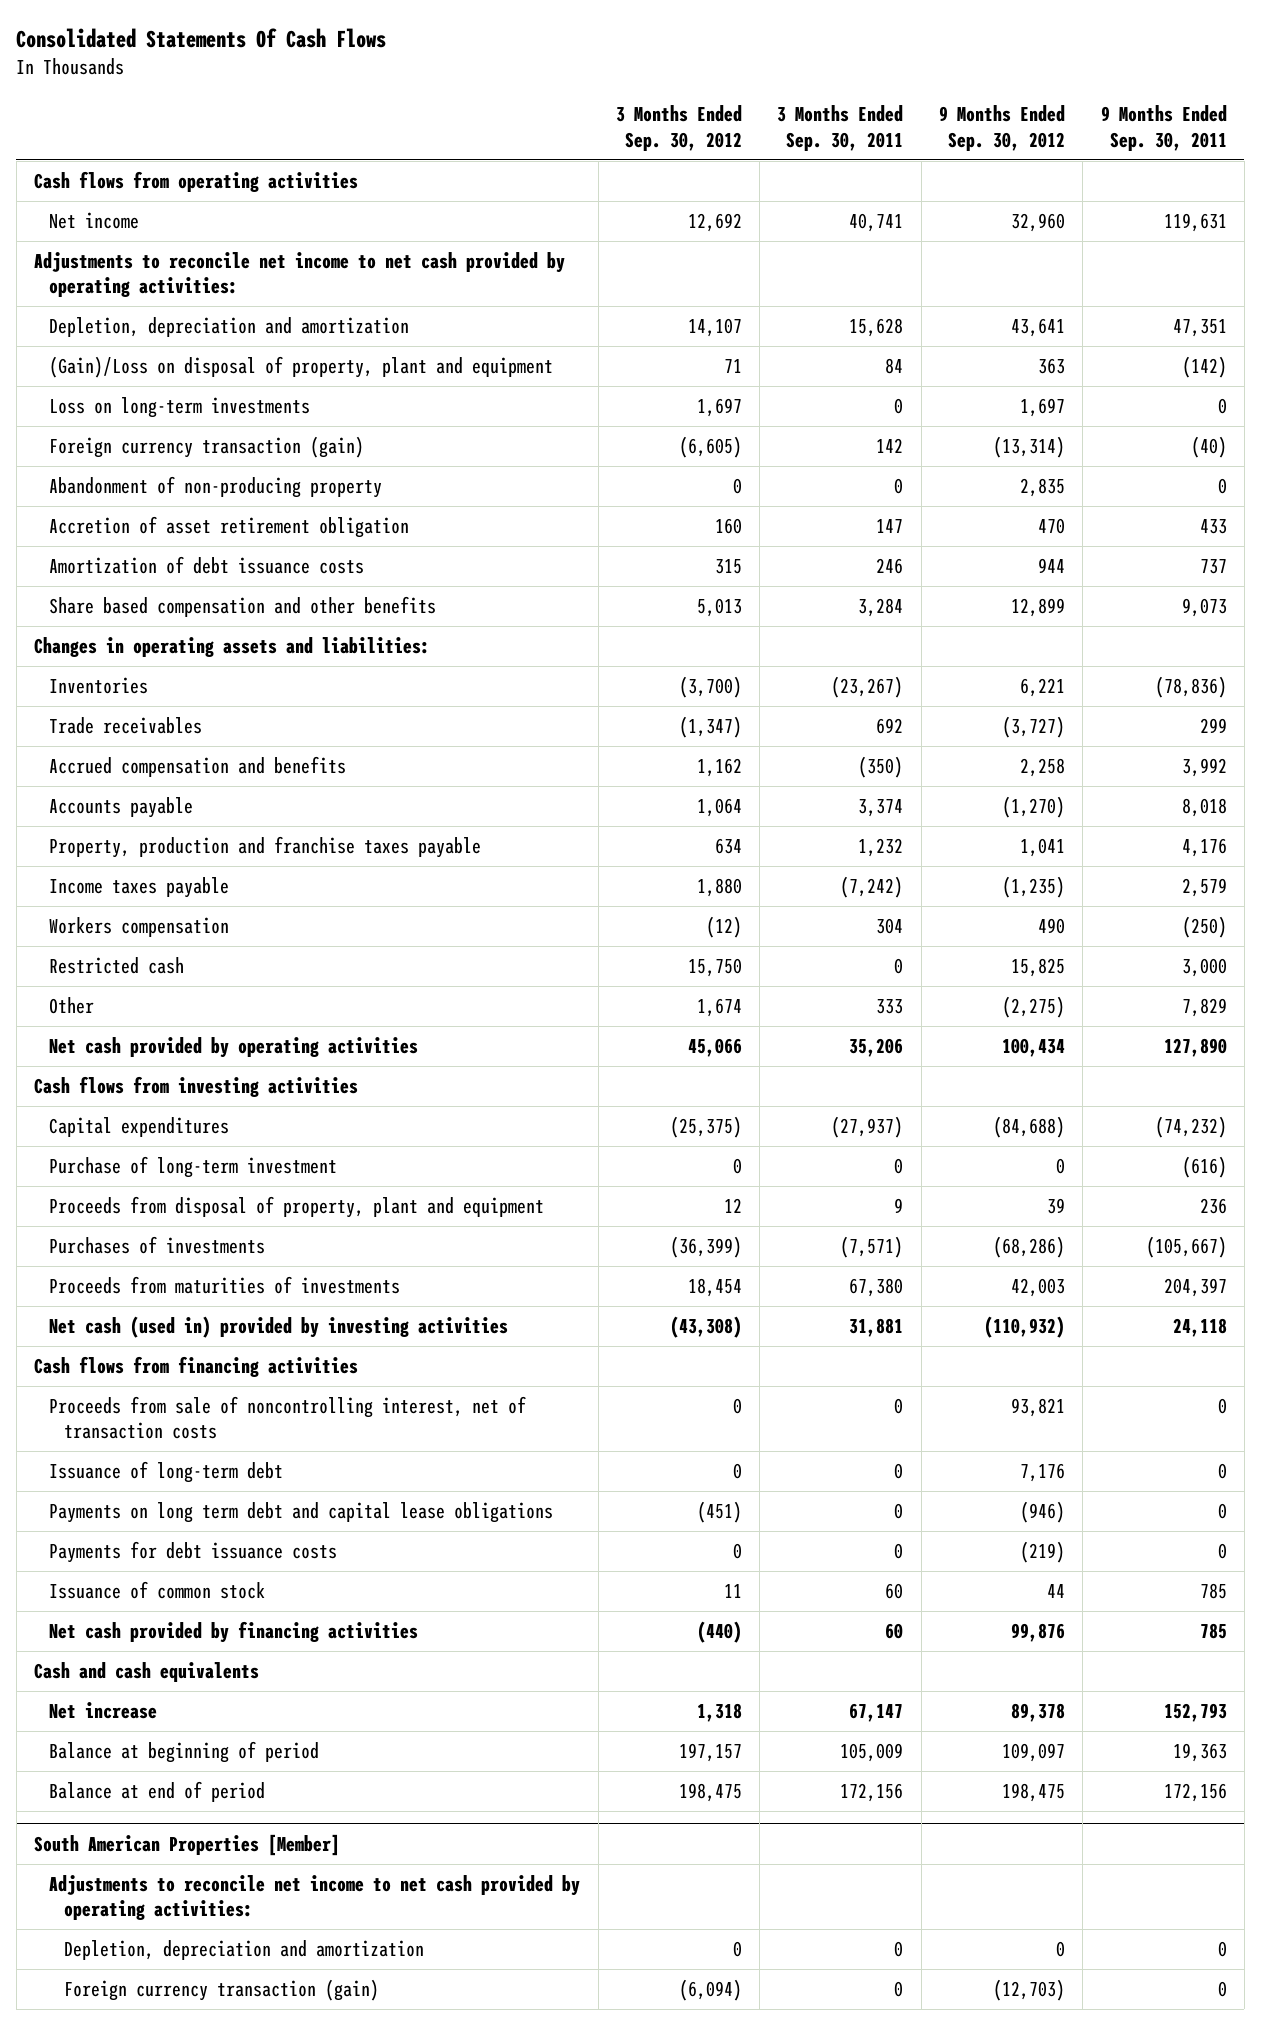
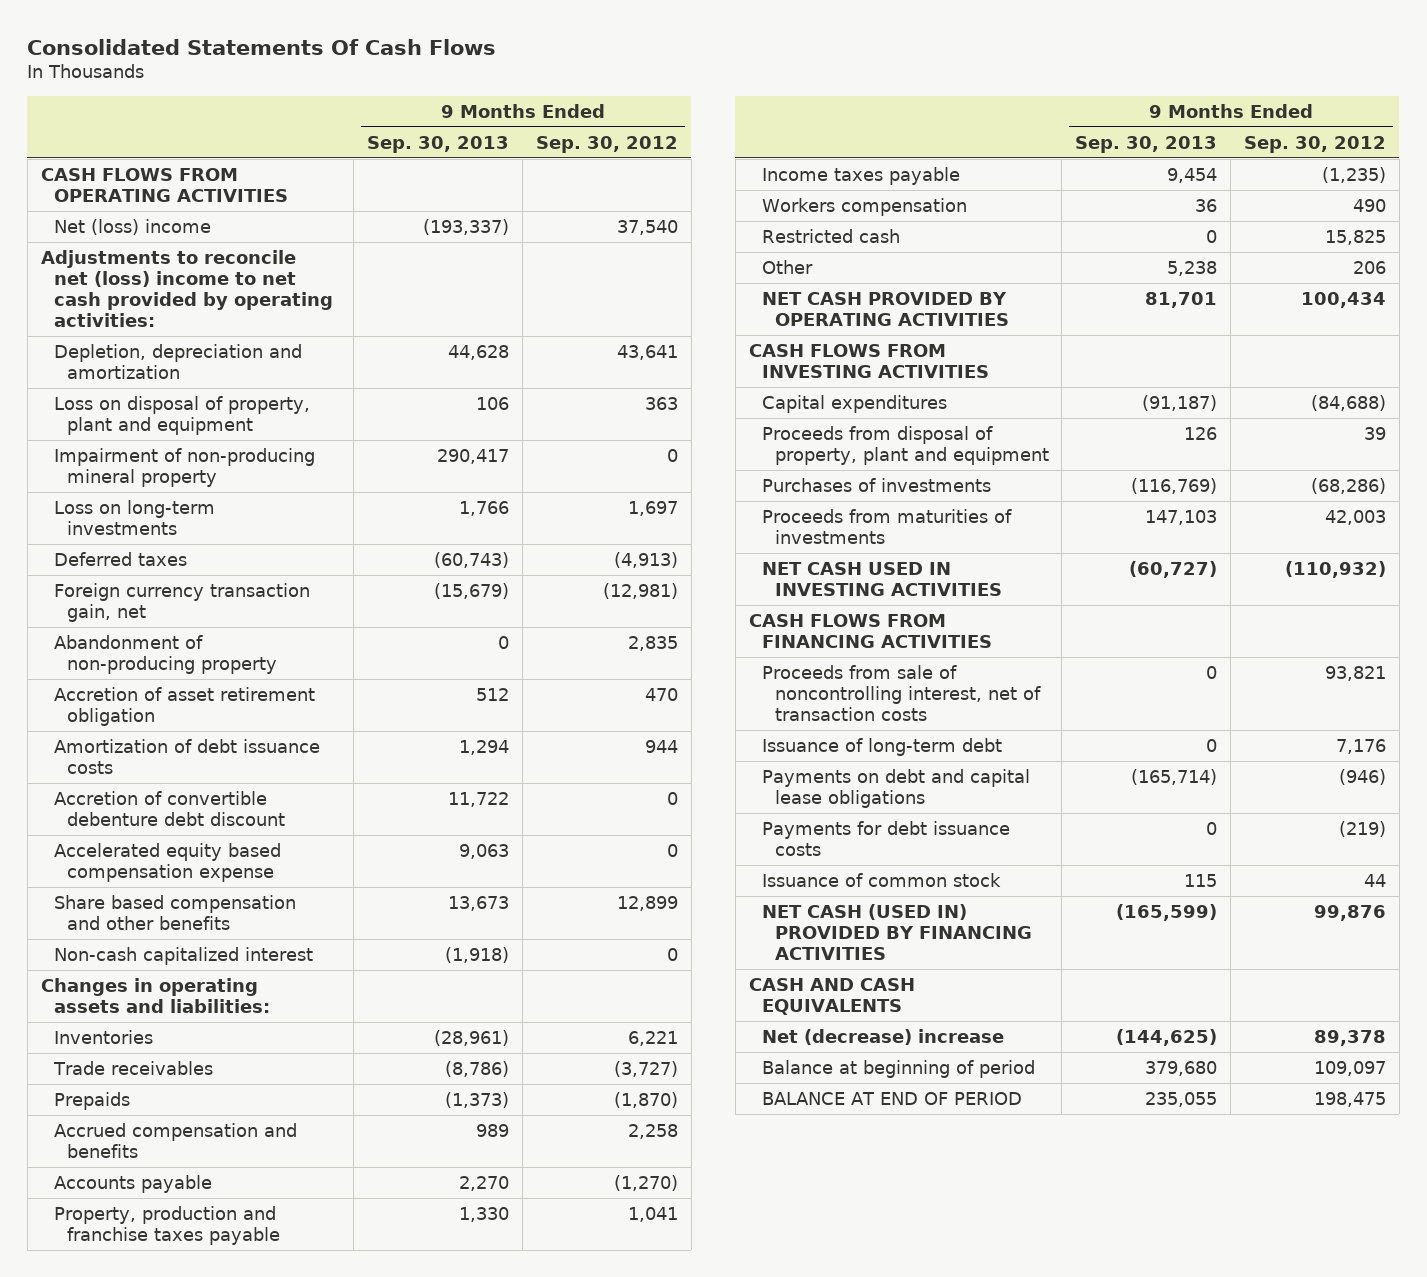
- | 3 Months Ended Sep. 30, 2012 | 3 Months Ended Sep. 30, 2011 | 9 Months Ended Sep. 30, 2012 | 9 Months Ended Sep. 30, 2011
+ | 9 Months Ended Sep. 30, 2013 | 9 Months Ended Sep. 30, 2012
- Cash flows from operating activities
- Net income | 12,692 | 40,741 | 32,960 | 119,631
- Adjustments to reconcile net income to net cash provided by operating activities:
+ CASH FLOWS FROM OPERATING ACTIVITIES
+ Net (loss) income | (193,337) | 37,540
+ Adjustments to reconcile net (loss) income to net cash provided by operating activities:
- (Gain)/Loss on disposal of property, plant and equipment | 71 | 84 | 363 | (142)
+ Loss on disposal of property, plant and equipment | 106 | 363
+ Impairment of non-producing mineral property | 290,417 | 0
- Foreign currency transaction (gain) | (6,605) | 142 | (13,314) | (40)
+ Deferred taxes | (60,743) | (4,913)
+ Foreign currency transaction gain, net | (15,679) | (12,981)
+ Accretion of convertible debenture debt discount | 11,722 | 0
+ Accelerated equity based compensation expense | 9,063 | 0
+ Non-cash capitalized interest | (1,918) | 0
+ Prepaids | (1,373) | (1,870)
- Other | 1,674 | 333 | (2,275) | 7,829
- Net cash provided by operating activities | 45,066 | 35,206 | 100,434 | 127,890
- Cash flows from investing activities
+ Other | 5,238 | 206
+ NET CASH PROVIDED BY OPERATING ACTIVITIES | 81,701 | 100,434
+ CASH FLOWS FROM INVESTING ACTIVITIES
- Purchase of long-term investment | 0 | 0 | 0 | (616)
- Net cash (used in) provided by investing activities | (43,308) | 31,881 | (110,932) | 24,118
- Cash flows from financing activities
+ NET CASH USED IN INVESTING ACTIVITIES | (60,727) | (110,932)
+ CASH FLOWS FROM FINANCING ACTIVITIES
- Payments on long term debt and capital lease obligations | (451) | 0 | (946) | 0
+ Payments on debt and capital lease obligations | (165,714) | (946)
- Net cash provided by financing activities | (440) | 60 | 99,876 | 785
- Cash and cash equivalents
- Net increase | 1,318 | 67,147 | 89,378 | 152,793
+ NET CASH (USED IN) PROVIDED BY FINANCING ACTIVITIES | (165,599) | 99,876
+ CASH AND CASH EQUIVALENTS
+ Net (decrease) increase | (144,625) | 89,378
- Balance at end of period | 198,475 | 172,156 | 198,475 | 172,156
- South American Properties [Member]
- Adjustments to reconcile net income to net cash provided by operating activities:
- Depletion, depreciation and amortization | 0 | 0 | 0 | 0
- Foreign currency transaction (gain) | (6,094) | 0 | (12,703) | 0
+ BALANCE AT END OF PERIOD | 235,055 | 198,475

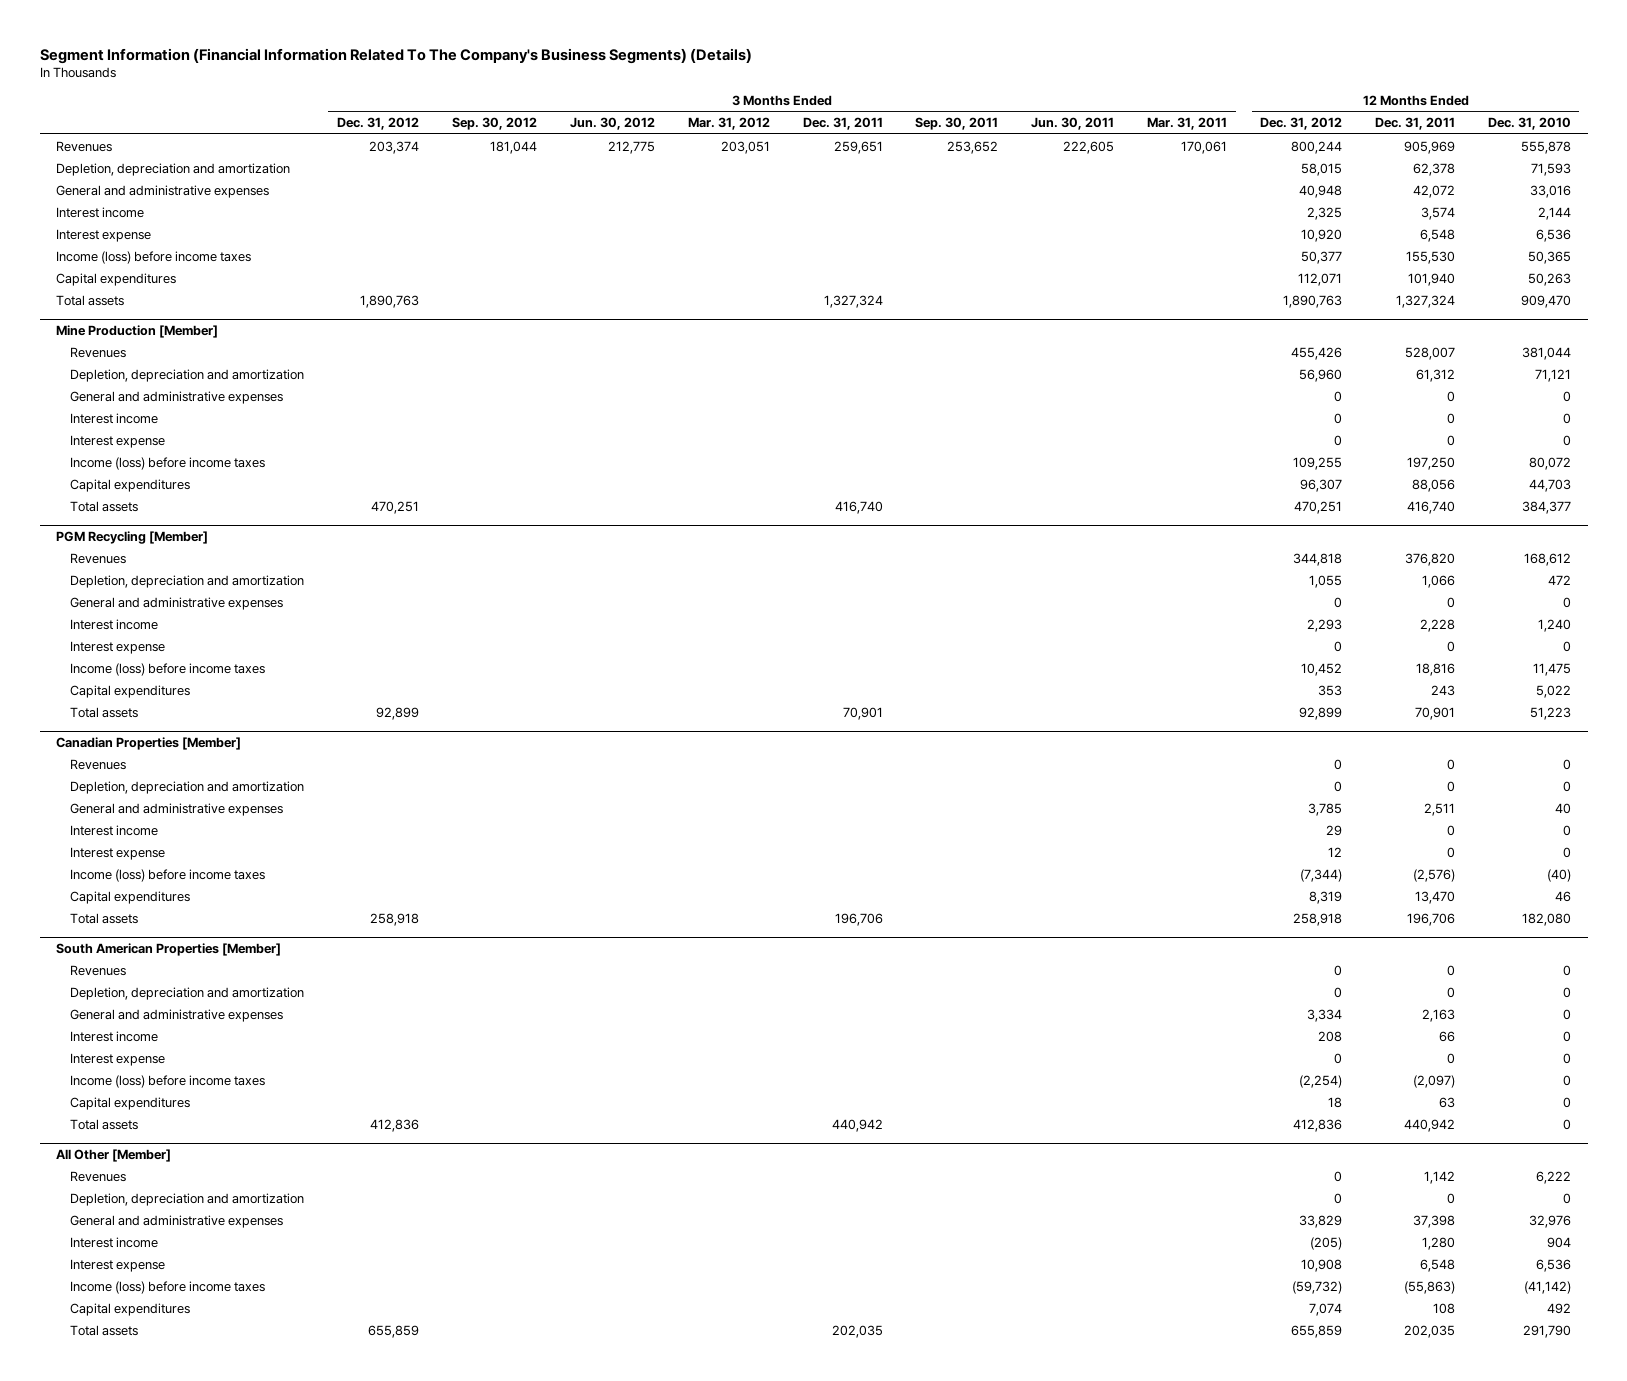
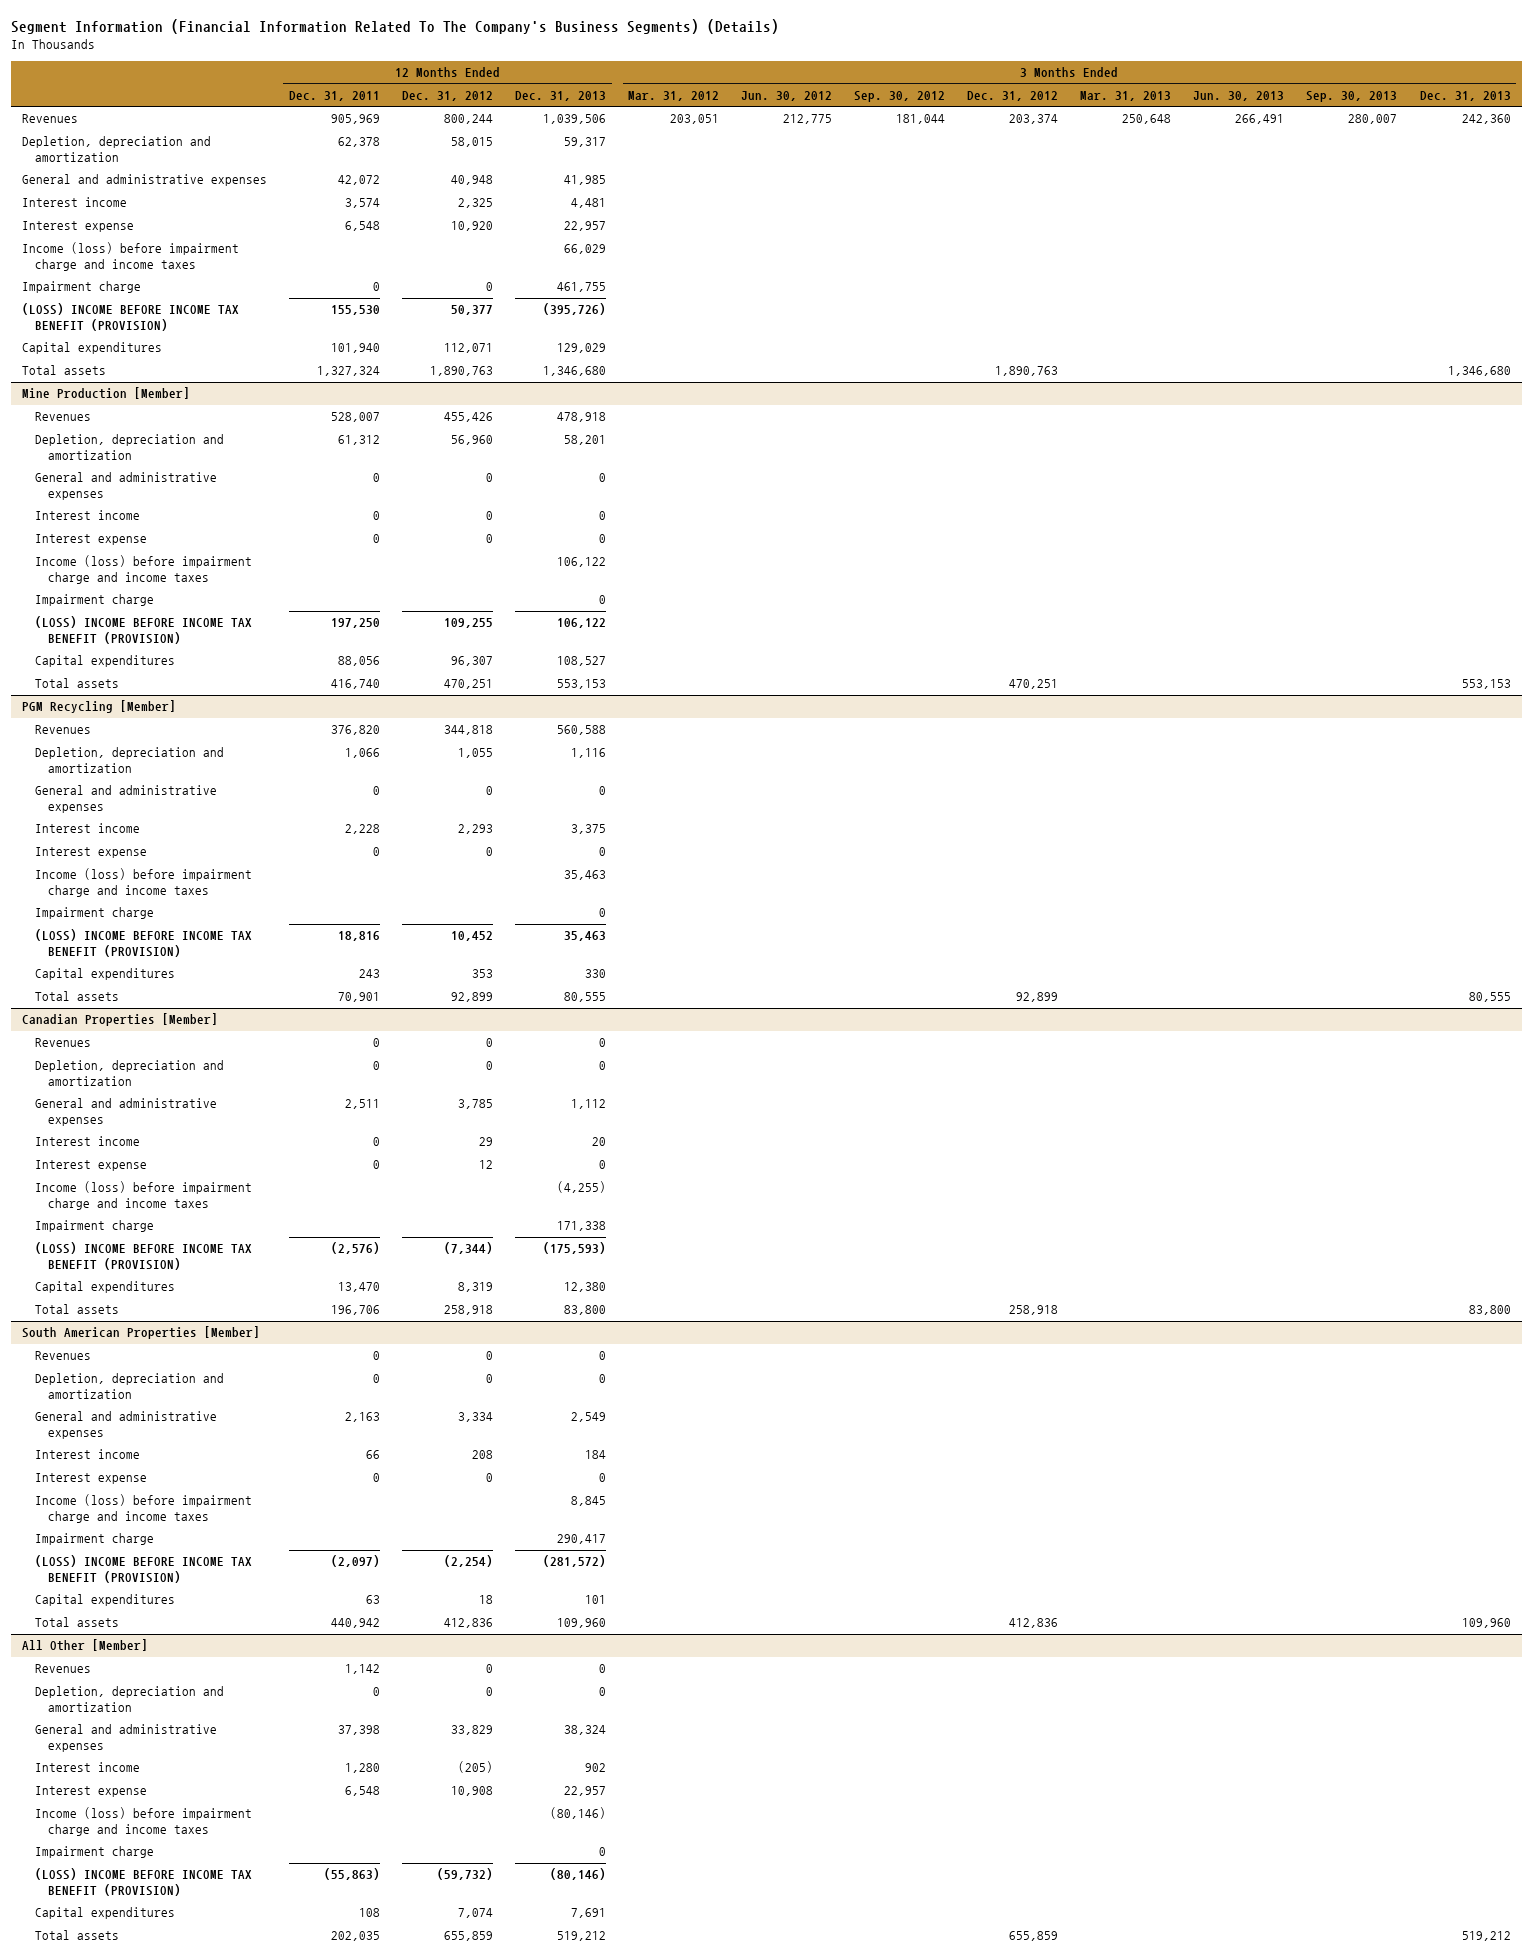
- | 3 Months Ended Dec. 31, 2012 | 3 Months Ended Sep. 30, 2012 | 3 Months Ended Jun. 30, 2012 | 3 Months Ended Mar. 31, 2012 | 3 Months Ended Dec. 31, 2011 | 3 Months Ended Sep. 30, 2011 | 3 Months Ended Jun. 30, 2011 | 3 Months Ended Mar. 31, 2011 | 12 Months Ended Dec. 31, 2012 | 12 Months Ended Dec. 31, 2011 | 12 Months Ended Dec. 31, 2010
+ | 12 Months Ended Dec. 31, 2011 | 12 Months Ended Dec. 31, 2012 | 12 Months Ended Dec. 31, 2013 | 3 Months Ended Mar. 31, 2012 | 3 Months Ended Jun. 30, 2012 | 3 Months Ended Sep. 30, 2012 | 3 Months Ended Dec. 31, 2012 | 3 Months Ended Mar. 31, 2013 | 3 Months Ended Jun. 30, 2013 | 3 Months Ended Sep. 30, 2013 | 3 Months Ended Dec. 31, 2013
- Income (loss) before income taxes | | | | | | | | | 50,377 | 155,530 | 50,365
+ Income (loss) before impairment charge and income taxes | | | 66,029 | | | | | | | |
+ Impairment charge | 0 | 0 | 461,755 | | | | | | | |
+ (LOSS) INCOME BEFORE INCOME TAX BENEFIT (PROVISION) | 155,530 | 50,377 | (395,726) | | | | | | | |
@ Mine Production [Member]
- Income (loss) before income taxes | | | | | | | | | 109,255 | 197,250 | 80,072
+ Income (loss) before impairment charge and income taxes | | | 106,122 | | | | | | | |
+ Impairment charge | | | 0 | | | | | | | |
+ (LOSS) INCOME BEFORE INCOME TAX BENEFIT (PROVISION) | 197,250 | 109,255 | 106,122 | | | | | | | |
@ PGM Recycling [Member]
- Income (loss) before income taxes | | | | | | | | | 10,452 | 18,816 | 11,475
+ Income (loss) before impairment charge and income taxes | | | 35,463 | | | | | | | |
+ Impairment charge | | | 0 | | | | | | | |
+ (LOSS) INCOME BEFORE INCOME TAX BENEFIT (PROVISION) | 18,816 | 10,452 | 35,463 | | | | | | | |
@ Canadian Properties [Member]
- Income (loss) before income taxes | | | | | | | | | (7,344) | (2,576) | (40)
+ Income (loss) before impairment charge and income taxes | | | (4,255) | | | | | | | |
+ Impairment charge | | | 171,338 | | | | | | | |
+ (LOSS) INCOME BEFORE INCOME TAX BENEFIT (PROVISION) | (2,576) | (7,344) | (175,593) | | | | | | | |
@ South American Properties [Member]
- Income (loss) before income taxes | | | | | | | | | (2,254) | (2,097) | 0
+ Income (loss) before impairment charge and income taxes | | | 8,845 | | | | | | | |
+ Impairment charge | | | 290,417 | | | | | | | |
+ (LOSS) INCOME BEFORE INCOME TAX BENEFIT (PROVISION) | (2,097) | (2,254) | (281,572) | | | | | | | |
@ All Other [Member]
- Income (loss) before income taxes | | | | | | | | | (59,732) | (55,863) | (41,142)
+ Income (loss) before impairment charge and income taxes | | | (80,146) | | | | | | | |
+ Impairment charge | | | 0 | | | | | | | |
+ (LOSS) INCOME BEFORE INCOME TAX BENEFIT (PROVISION) | (55,863) | (59,732) | (80,146) | | | | | | | |

